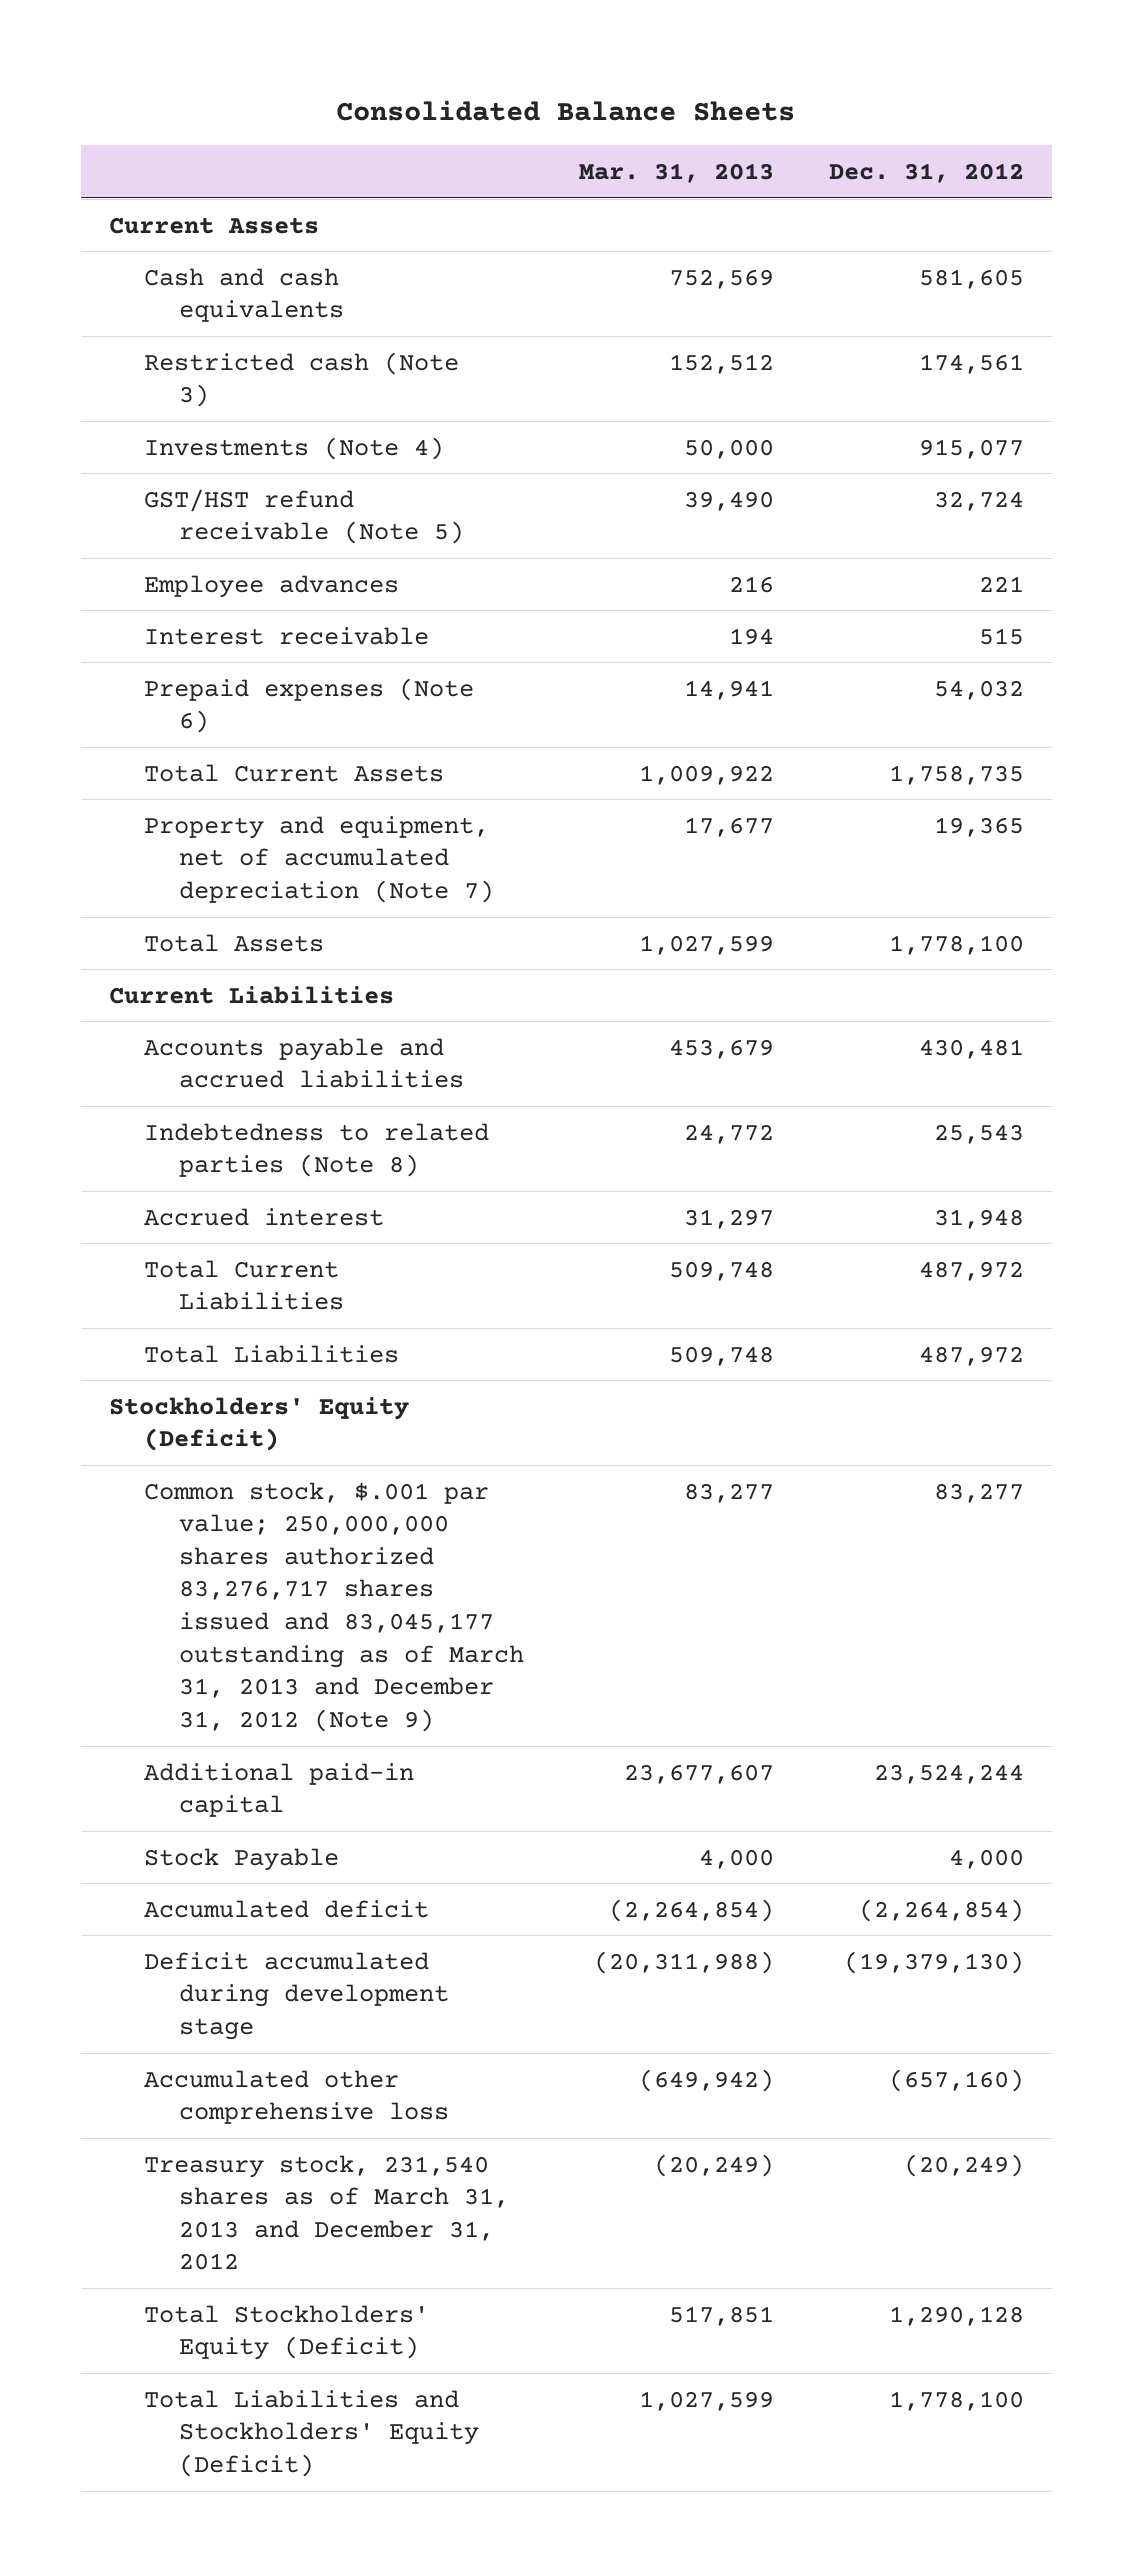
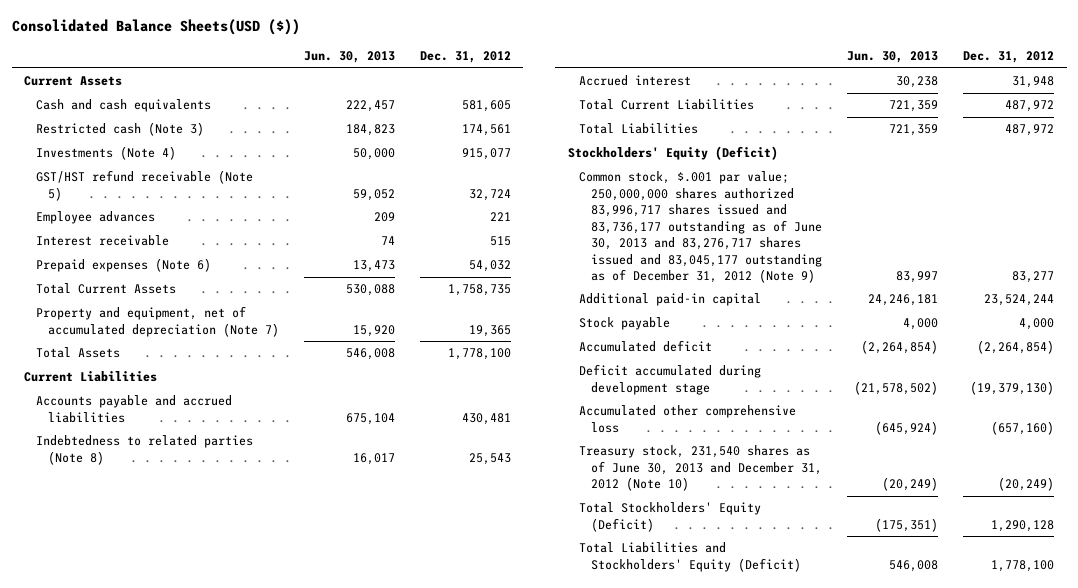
- Consolidated Balance Sheets
+ Consolidated Balance Sheets(USD ($))
- | Mar. 31, 2013 | Dec. 31, 2012
+ | Jun. 30, 2013 | Dec. 31, 2012
- Common stock, $.001 par value; 250,000,000 shares authorized 83,276,717 shares issued and 83,045,177 outstanding as of March 31, 2013 and December 31, 2012 (Note 9) | 83,277 | 83,277
+ Common stock, $.001 par value; 250,000,000 shares authorized 83,996,717 shares issued and 83,736,177 outstanding as of June 30, 2013 and 83,276,717 shares issued and 83,045,177 outstanding as of December 31, 2012 (Note 9) | 83,997 | 83,277
- Stock Payable | 4,000 | 4,000
+ Stock payable | 4,000 | 4,000
- Treasury stock, 231,540 shares as of March 31, 2013 and December 31, 2012 | (20,249) | (20,249)
+ Treasury stock, 231,540 shares as of June 30, 2013 and December 31, 2012 (Note 10) | (20,249) | (20,249)

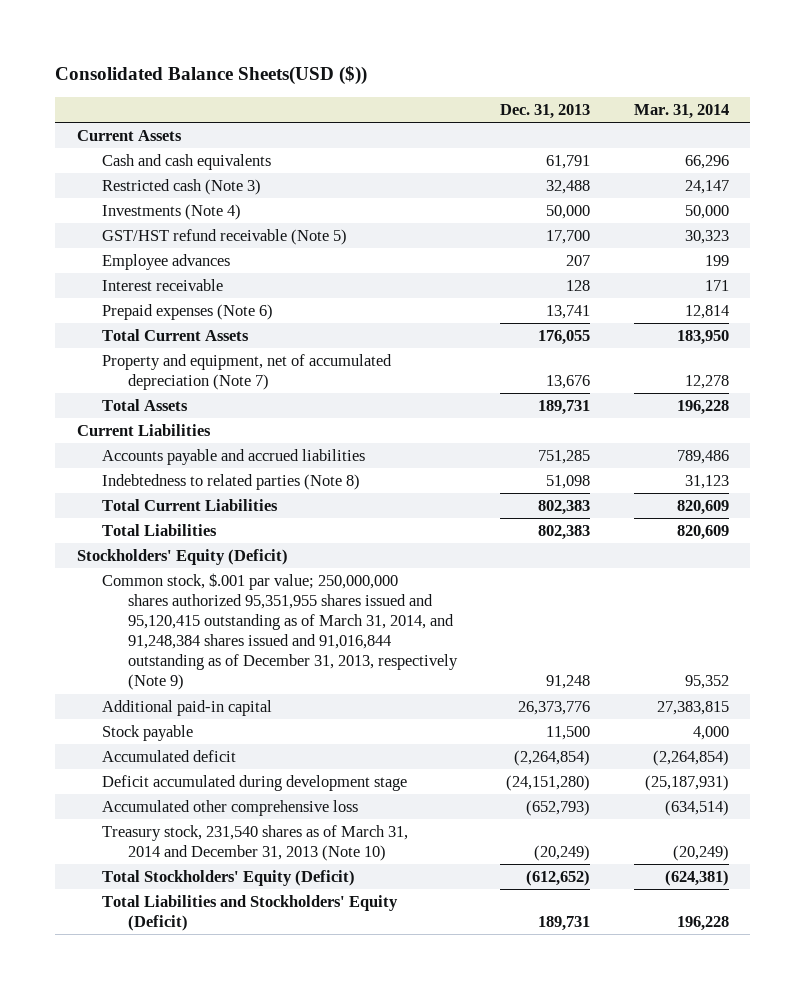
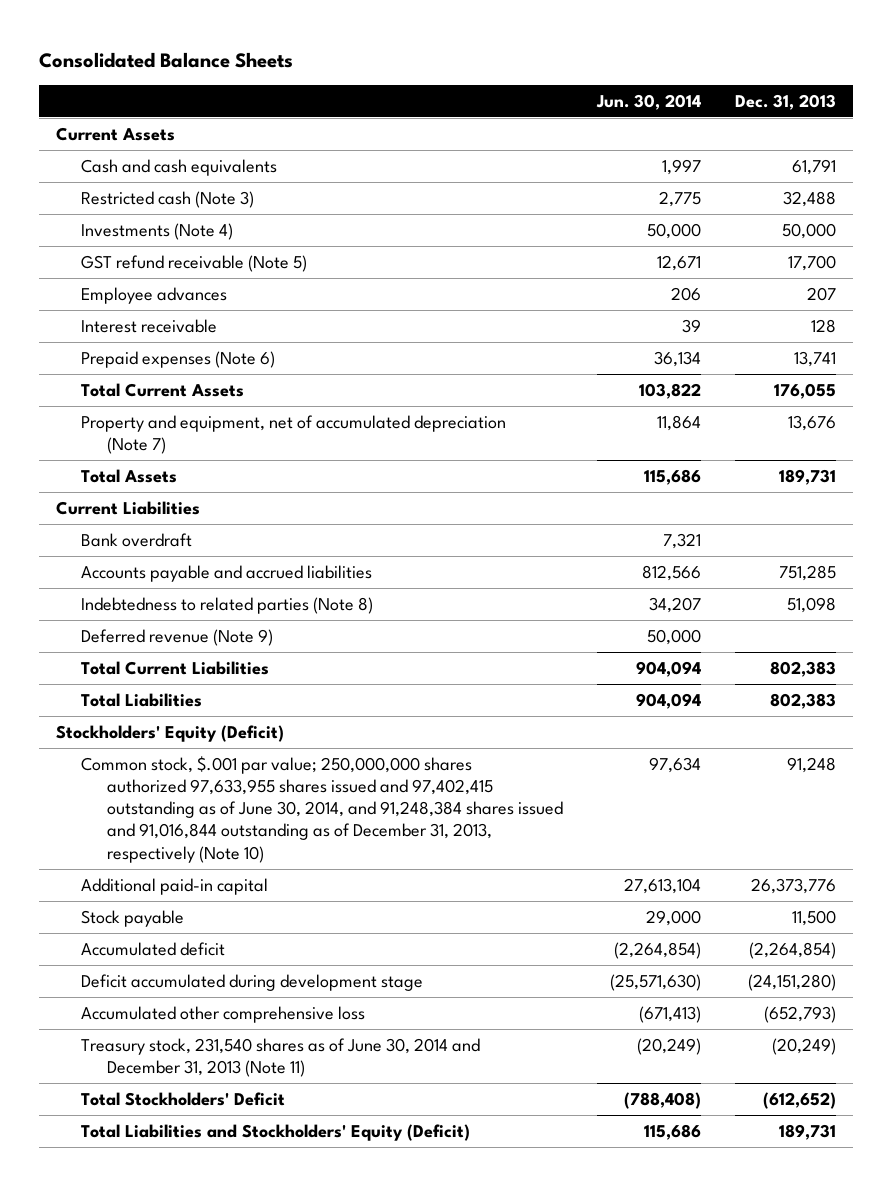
- Consolidated Balance Sheets(USD ($))
+ Consolidated Balance Sheets
- | Dec. 31, 2013 | Mar. 31, 2014
+ | Jun. 30, 2014 | Dec. 31, 2013
- GST/HST refund receivable (Note 5) | 17,700 | 30,323
+ GST refund receivable (Note 5) | 12,671 | 17,700
+ Bank overdraft | 7,321 |
+ Deferred revenue (Note 9) | 50,000 |
- Common stock, $.001 par value; 250,000,000 shares authorized 95,351,955 shares issued and 95,120,415 outstanding as of March 31, 2014, and 91,248,384 shares issued and 91,016,844 outstanding as of December 31, 2013, respectively (Note 9) | 91,248 | 95,352
+ Common stock, $.001 par value; 250,000,000 shares authorized 97,633,955 shares issued and 97,402,415 outstanding as of June 30, 2014, and 91,248,384 shares issued and 91,016,844 outstanding as of December 31, 2013, respectively (Note 10) | 97,634 | 91,248
- Treasury stock, 231,540 shares as of March 31, 2014 and December 31, 2013 (Note 10) | (20,249) | (20,249)
- Total Stockholders' Equity (Deficit) | (612,652) | (624,381)
+ Treasury stock, 231,540 shares as of June 30, 2014 and December 31, 2013 (Note 11) | (20,249) | (20,249)
+ Total Stockholders' Deficit | (788,408) | (612,652)

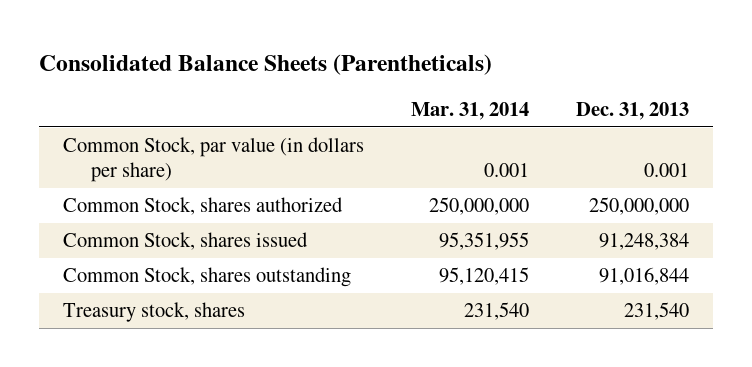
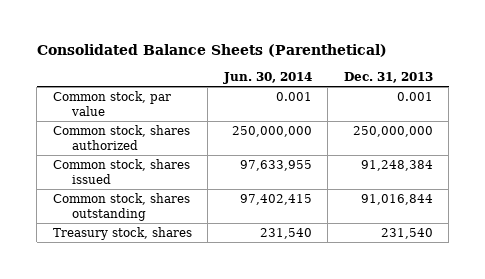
- Consolidated Balance Sheets (Parentheticals)
+ Consolidated Balance Sheets (Parenthetical)
- | Mar. 31, 2014 | Dec. 31, 2013
+ | Jun. 30, 2014 | Dec. 31, 2013
- Common Stock, par value (in dollars per share) | 0.001 | 0.001
- Common Stock, shares authorized | 250,000,000 | 250,000,000
- Common Stock, shares issued | 95,351,955 | 91,248,384
- Common Stock, shares outstanding | 95,120,415 | 91,016,844
+ Common stock, par value | 0.001 | 0.001
+ Common stock, shares authorized | 250,000,000 | 250,000,000
+ Common stock, shares issued | 97,633,955 | 91,248,384
+ Common stock, shares outstanding | 97,402,415 | 91,016,844

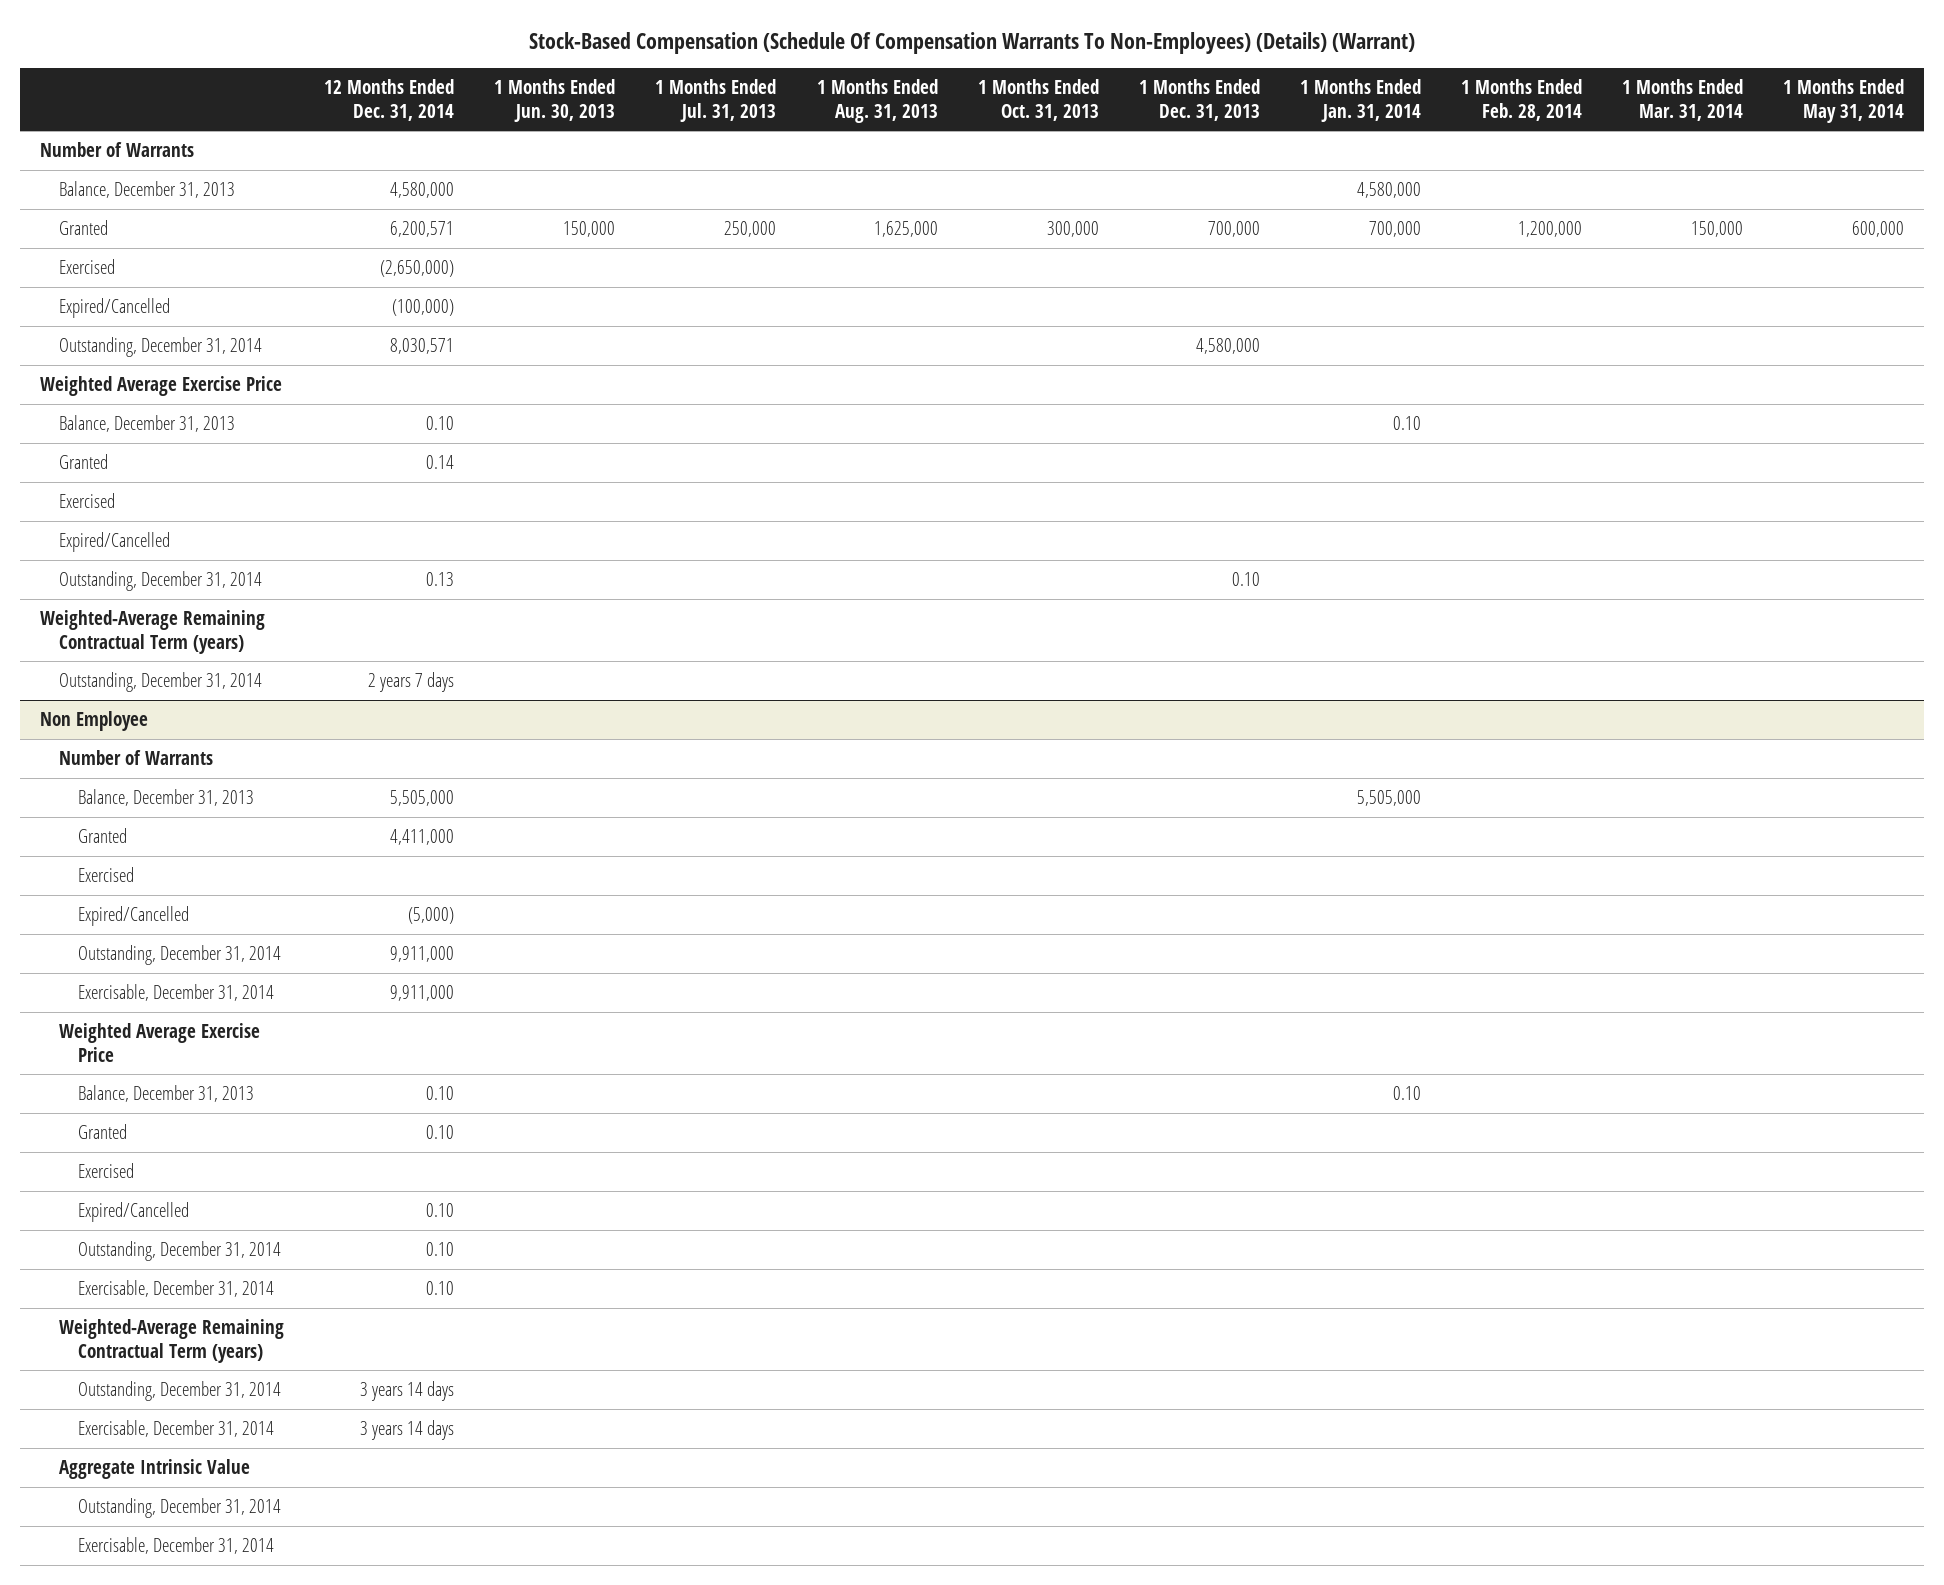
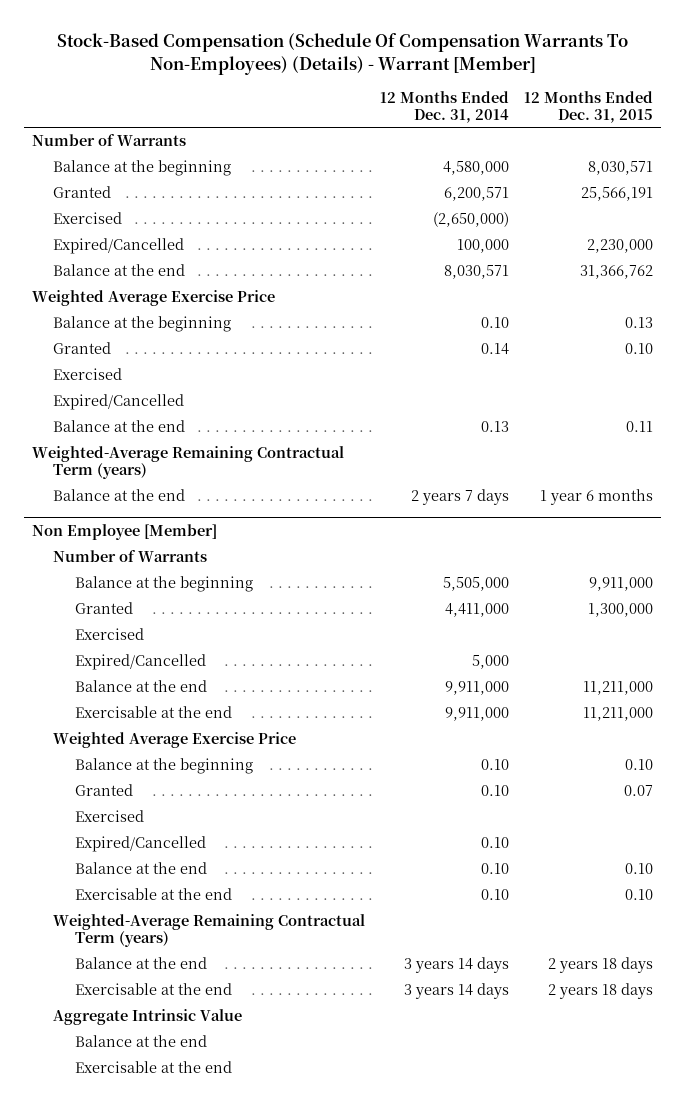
- Stock-Based Compensation (Schedule Of Compensation Warrants To Non-Employees) (Details) (Warrant)
+ Stock-Based Compensation (Schedule Of Compensation Warrants To Non-Employees) (Details) - Warrant [Member]
- | 12 Months Ended Dec. 31, 2014 | 1 Months Ended Jun. 30, 2013 | 1 Months Ended Jul. 31, 2013 | 1 Months Ended Aug. 31, 2013 | 1 Months Ended Oct. 31, 2013 | 1 Months Ended Dec. 31, 2013 | 1 Months Ended Jan. 31, 2014 | 1 Months Ended Feb. 28, 2014 | 1 Months Ended Mar. 31, 2014 | 1 Months Ended May 31, 2014
+ | 12 Months Ended Dec. 31, 2014 | 12 Months Ended Dec. 31, 2015
- Balance, December 31, 2013 | 4,580,000 | | | | | | 4,580,000 | | |
+ Balance at the beginning | 4,580,000 | 8,030,571
- Expired/Cancelled | (100,000) | | | | | | | | |
- Outstanding, December 31, 2014 | 8,030,571 | | | | | 4,580,000 | | | |
+ Expired/Cancelled | 100,000 | 2,230,000
+ Balance at the end | 8,030,571 | 31,366,762
- Balance, December 31, 2013 | 0.10 | | | | | | 0.10 | | |
+ Balance at the beginning | 0.10 | 0.13
- Outstanding, December 31, 2014 | 0.13 | | | | | 0.10 | | | |
+ Balance at the end | 0.13 | 0.11
- Outstanding, December 31, 2014 | 2 years 7 days | | | | | | | | |
- Non Employee
+ Balance at the end | 2 years 7 days | 1 year 6 months
+ Non Employee [Member]
- Balance, December 31, 2013 | 5,505,000 | | | | | | 5,505,000 | | |
+ Balance at the beginning | 5,505,000 | 9,911,000
- Expired/Cancelled | (5,000) | | | | | | | | |
- Outstanding, December 31, 2014 | 9,911,000 | | | | | | | | |
- Exercisable, December 31, 2014 | 9,911,000 | | | | | | | | |
+ Expired/Cancelled | 5,000 |
+ Balance at the end | 9,911,000 | 11,211,000
+ Exercisable at the end | 9,911,000 | 11,211,000
- Balance, December 31, 2013 | 0.10 | | | | | | 0.10 | | |
+ Balance at the beginning | 0.10 | 0.10
- Outstanding, December 31, 2014 | 0.10 | | | | | | | | |
- Exercisable, December 31, 2014 | 0.10 | | | | | | | | |
+ Balance at the end | 0.10 | 0.10
+ Exercisable at the end | 0.10 | 0.10
- Outstanding, December 31, 2014 | 3 years 14 days | | | | | | | | |
- Exercisable, December 31, 2014 | 3 years 14 days | | | | | | | | |
+ Balance at the end | 3 years 14 days | 2 years 18 days
+ Exercisable at the end | 3 years 14 days | 2 years 18 days
- Outstanding, December 31, 2014
- Exercisable, December 31, 2014
+ Balance at the end
+ Exercisable at the end

